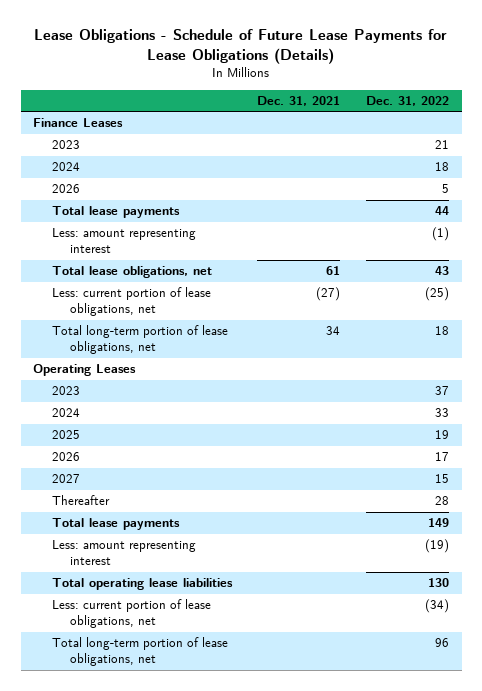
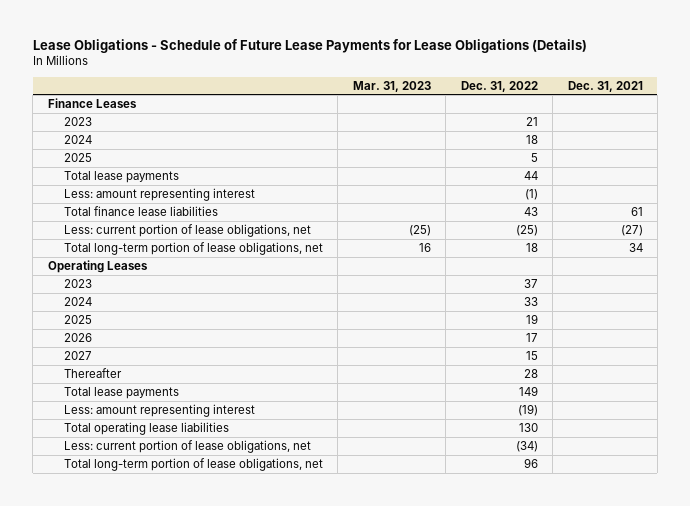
- | Dec. 31, 2021 | Dec. 31, 2022
+ | Mar. 31, 2023 | Dec. 31, 2022 | Dec. 31, 2021
- 2026 | | 5
+ 2025 | | 5 |
- Total lease obligations, net | 61 | 43
+ Total finance lease liabilities | | 43 | 61

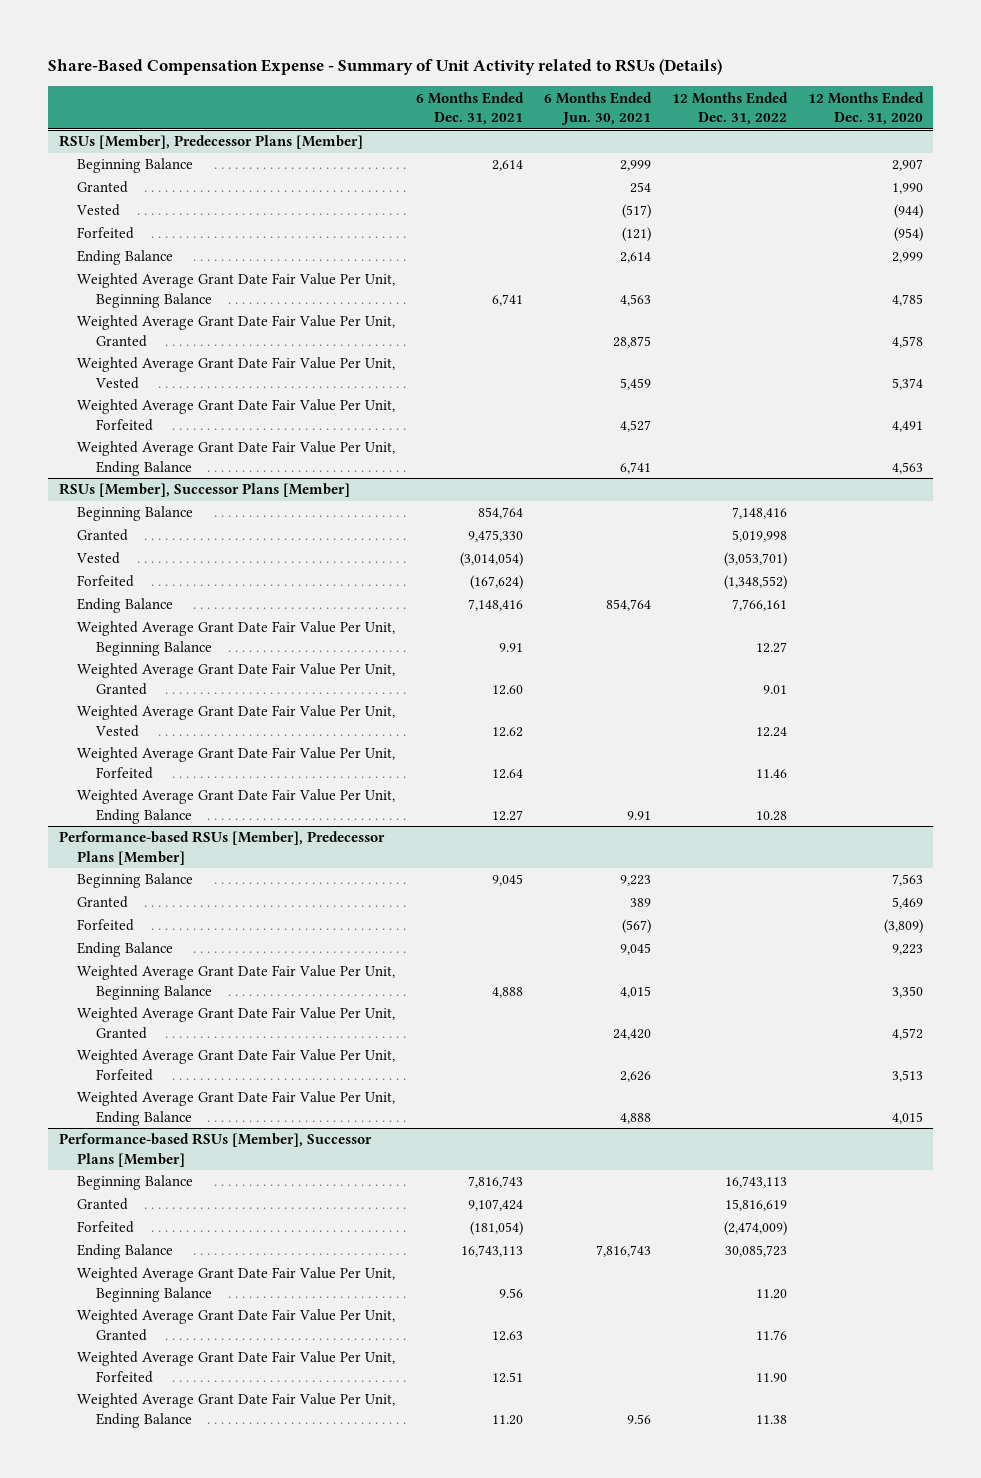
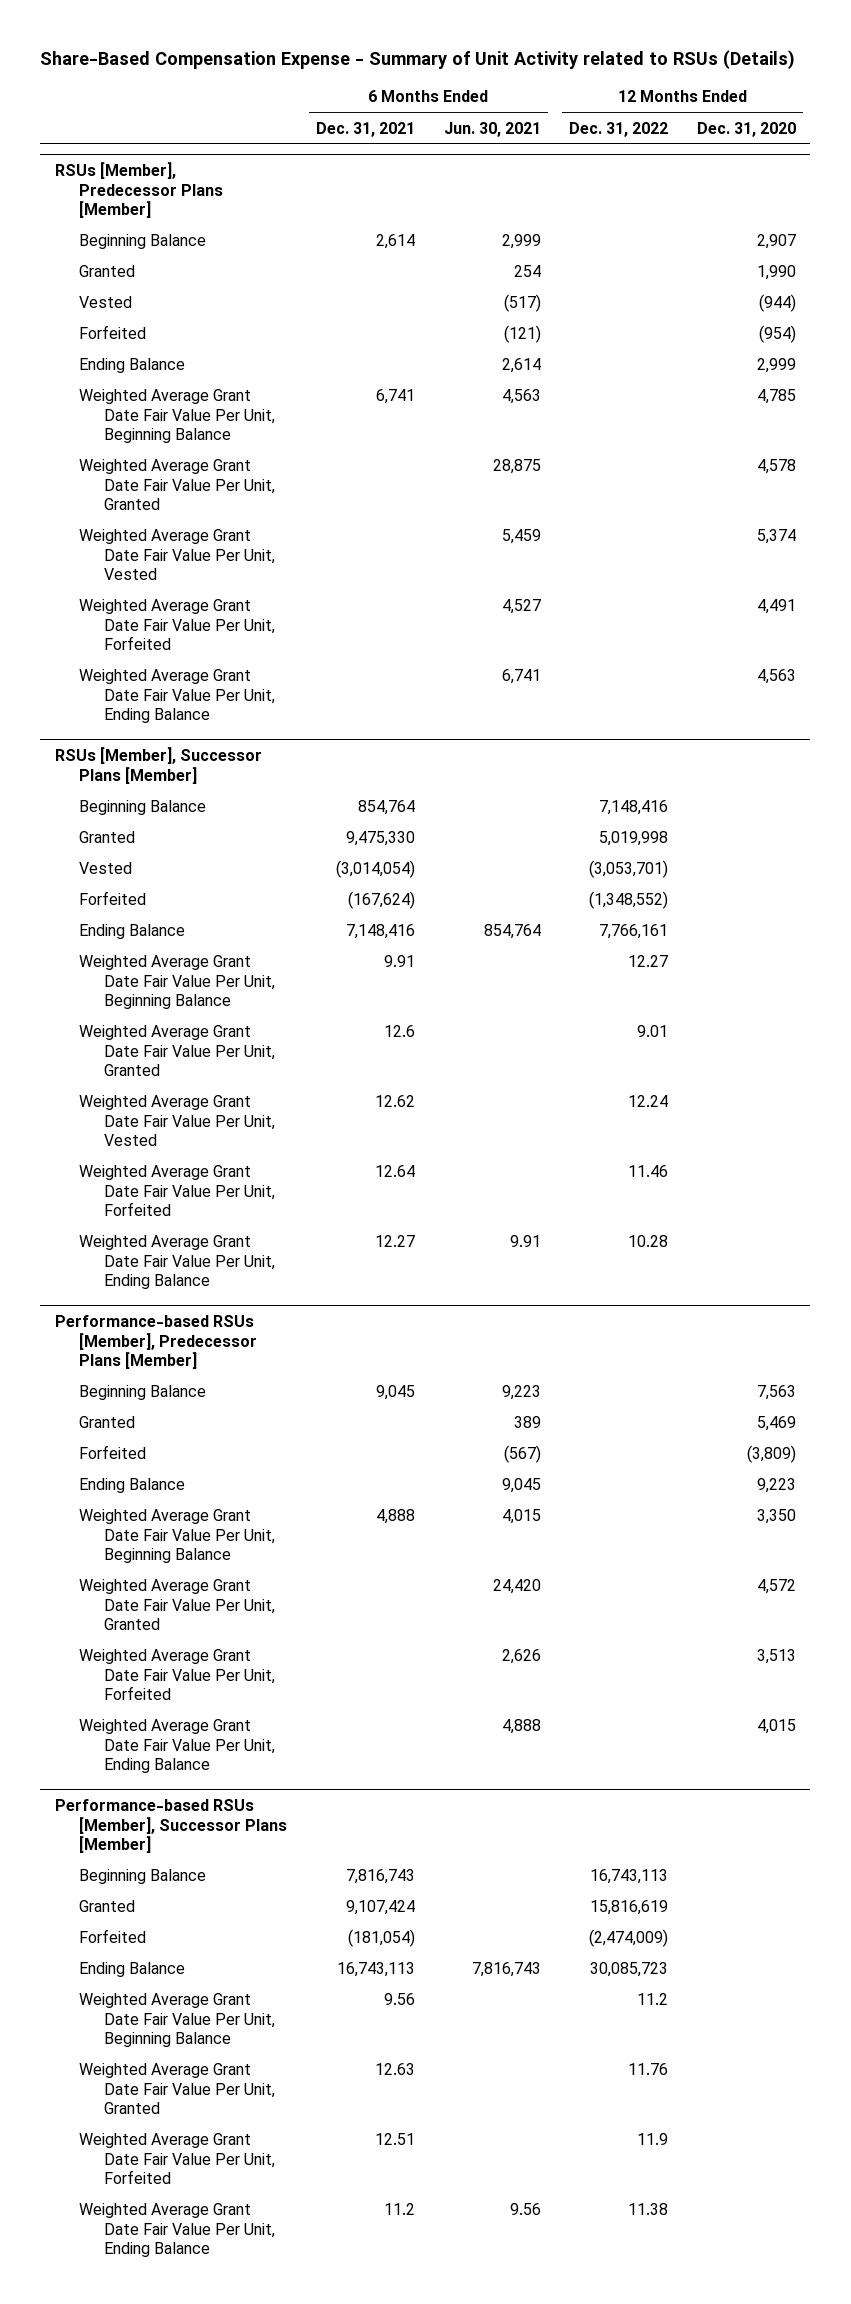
@ RSUs [Member], Successor Plans [Member]
- Weighted Average Grant Date Fair Value Per Unit, Granted | 12.60 | | 9.01 |
+ Weighted Average Grant Date Fair Value Per Unit, Granted | 12.6 | | 9.01 |
@ Performance-based RSUs [Member], Successor Plans [Member]
- Weighted Average Grant Date Fair Value Per Unit, Beginning Balance | 9.56 | | 11.20 |
+ Weighted Average Grant Date Fair Value Per Unit, Beginning Balance | 9.56 | | 11.2 |
- Weighted Average Grant Date Fair Value Per Unit, Forfeited | 12.51 | | 11.90 |
- Weighted Average Grant Date Fair Value Per Unit, Ending Balance | 11.20 | 9.56 | 11.38 |
+ Weighted Average Grant Date Fair Value Per Unit, Forfeited | 12.51 | | 11.9 |
+ Weighted Average Grant Date Fair Value Per Unit, Ending Balance | 11.2 | 9.56 | 11.38 |

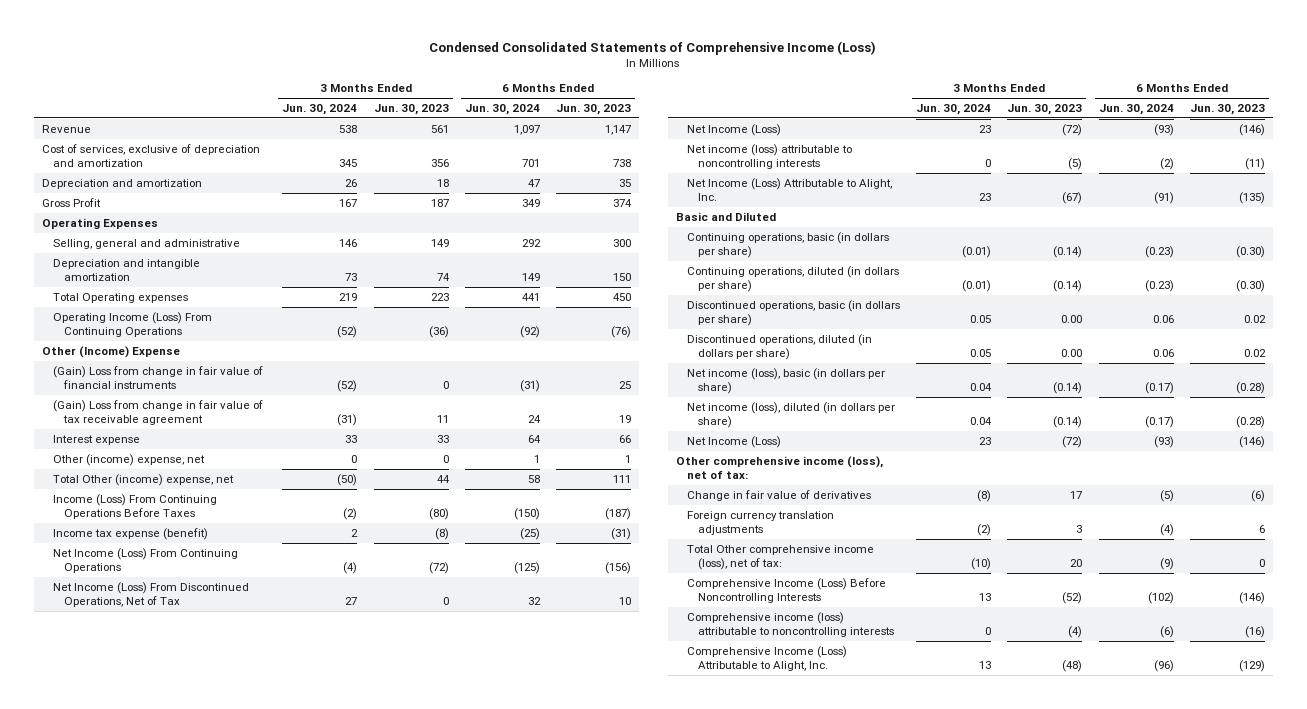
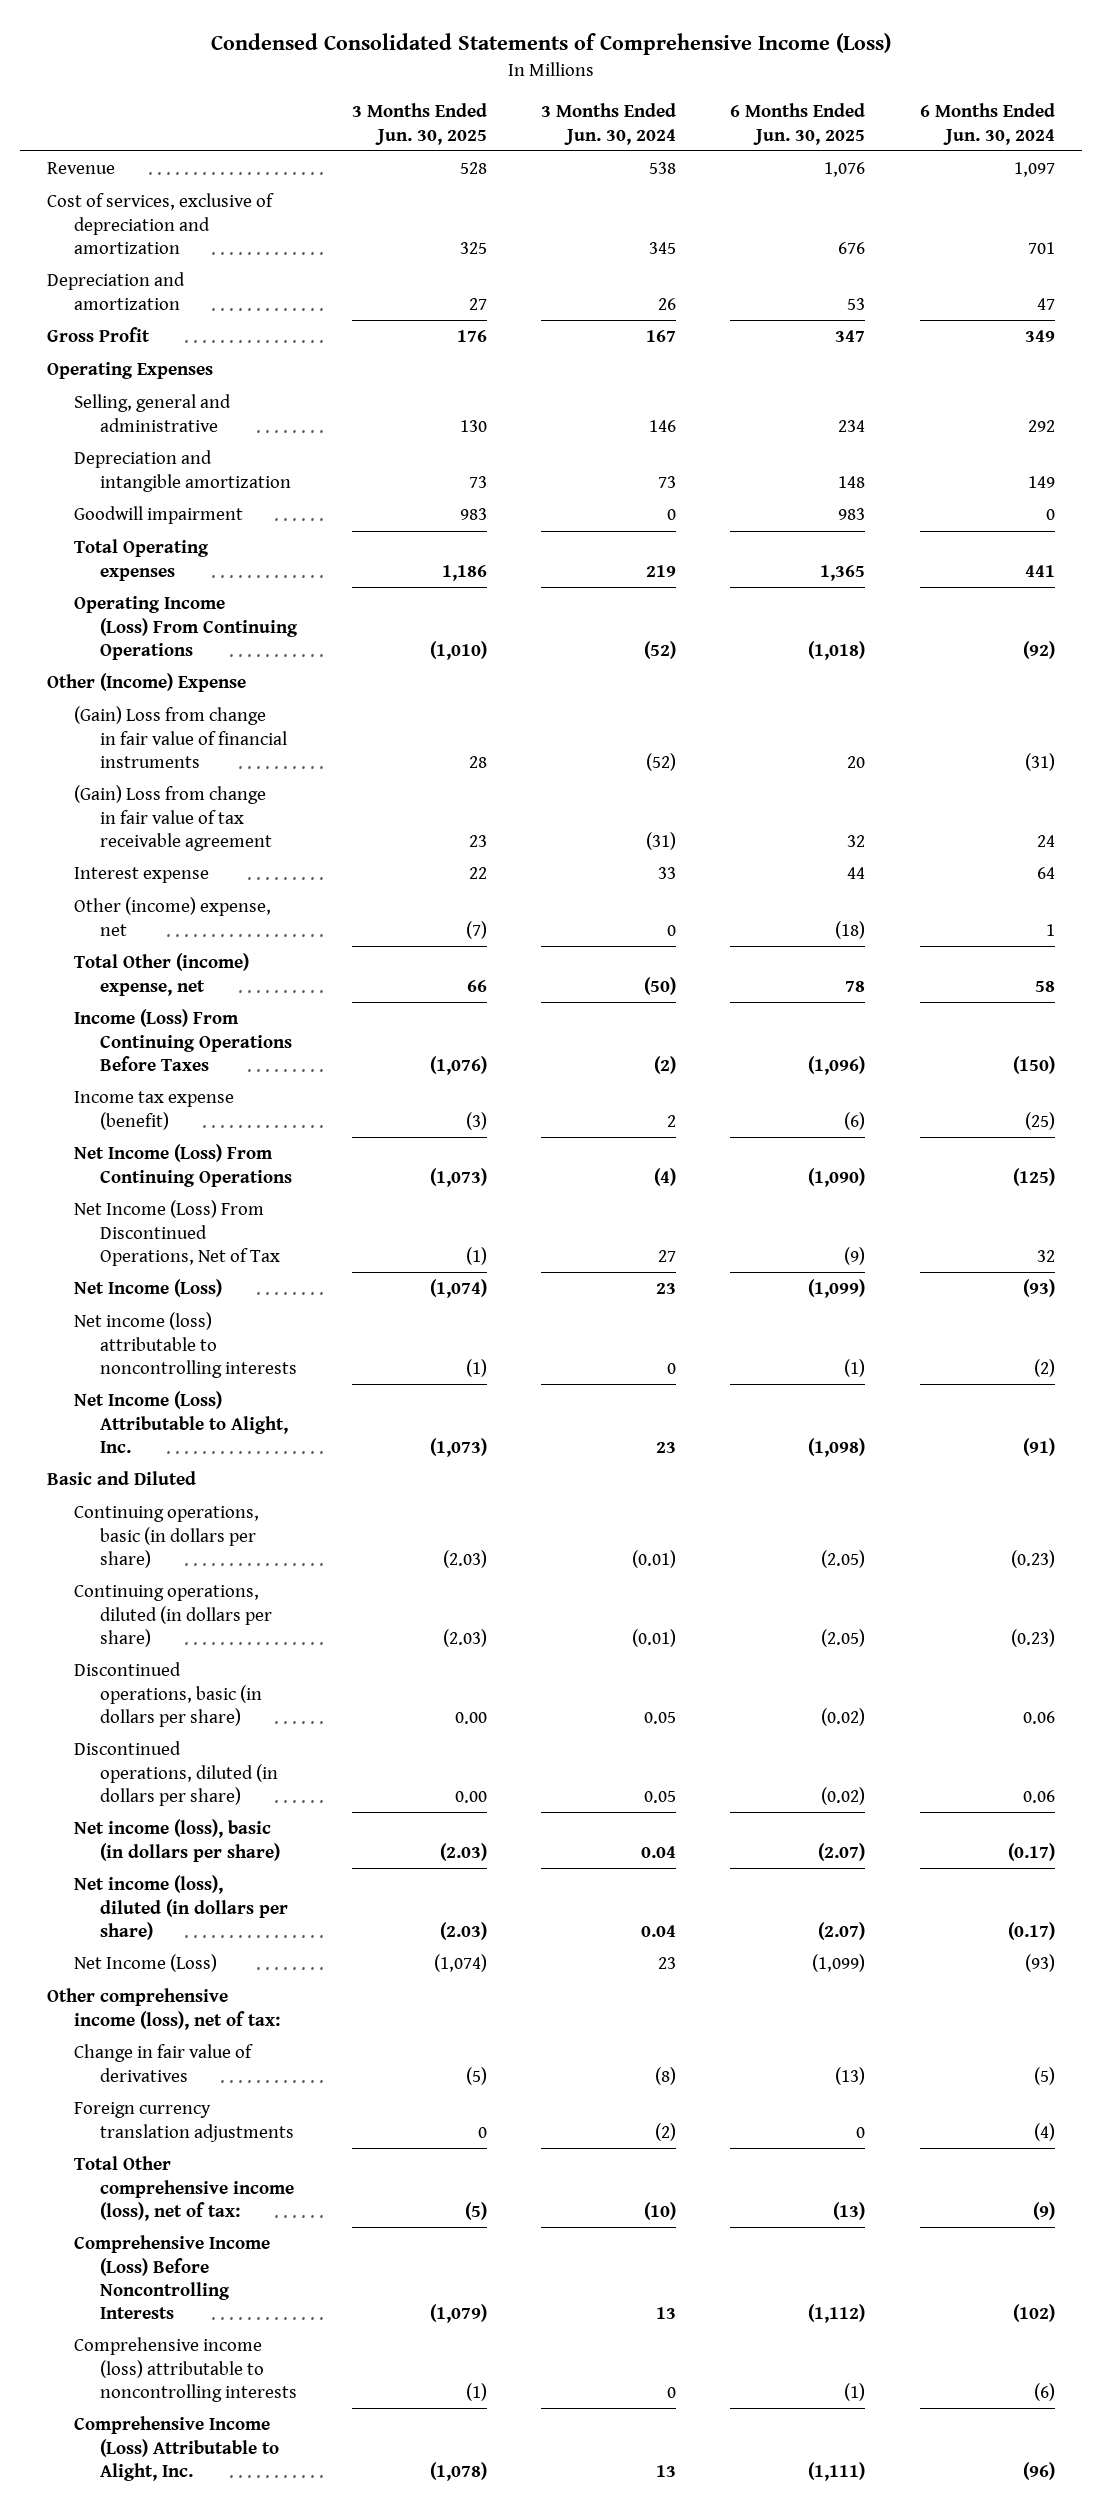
- | 3 Months Ended Jun. 30, 2024 | 3 Months Ended Jun. 30, 2023 | 6 Months Ended Jun. 30, 2024 | 6 Months Ended Jun. 30, 2023
+ | 3 Months Ended Jun. 30, 2025 | 3 Months Ended Jun. 30, 2024 | 6 Months Ended Jun. 30, 2025 | 6 Months Ended Jun. 30, 2024
+ Goodwill impairment | 983 | 0 | 983 | 0

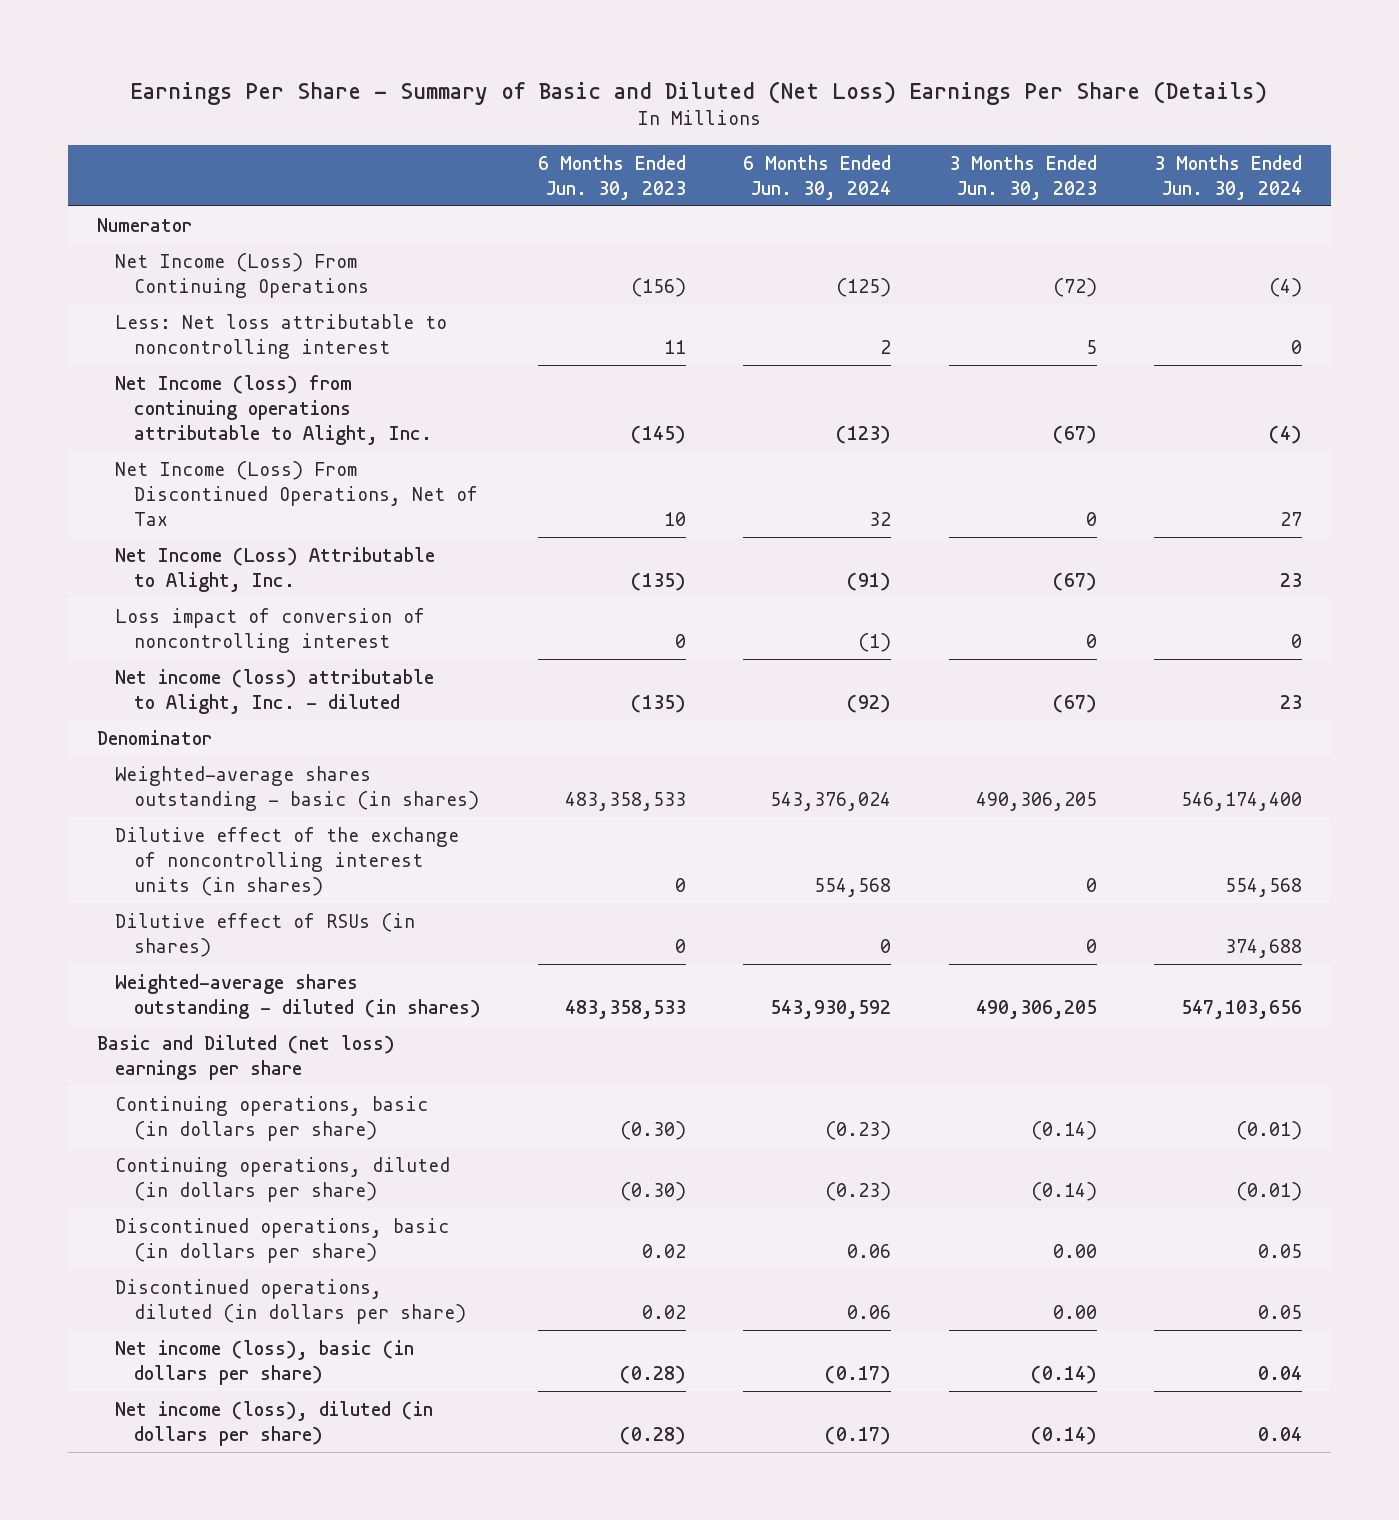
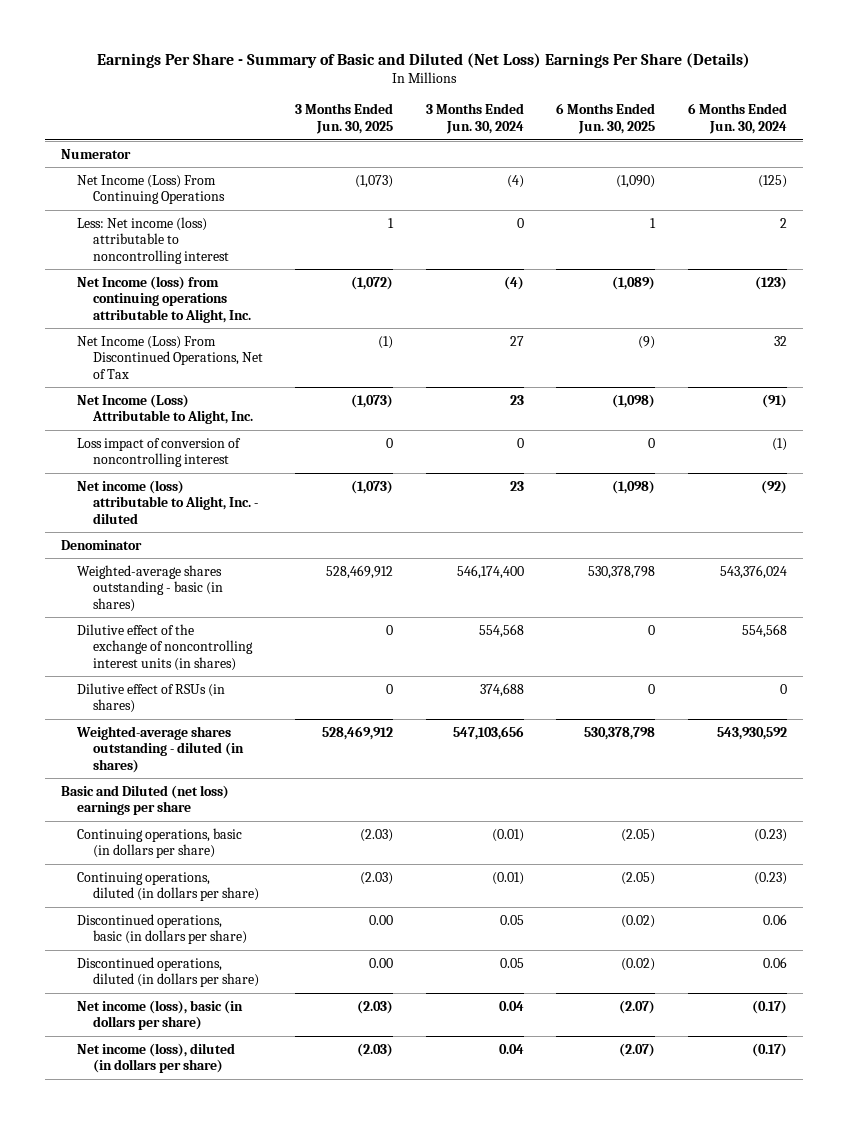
- | 6 Months Ended Jun. 30, 2023 | 6 Months Ended Jun. 30, 2024 | 3 Months Ended Jun. 30, 2023 | 3 Months Ended Jun. 30, 2024
+ | 3 Months Ended Jun. 30, 2025 | 3 Months Ended Jun. 30, 2024 | 6 Months Ended Jun. 30, 2025 | 6 Months Ended Jun. 30, 2024
- Less: Net loss attributable to noncontrolling interest | 11 | 2 | 5 | 0
+ Less: Net income (loss) attributable to noncontrolling interest | 1 | 0 | 1 | 2

